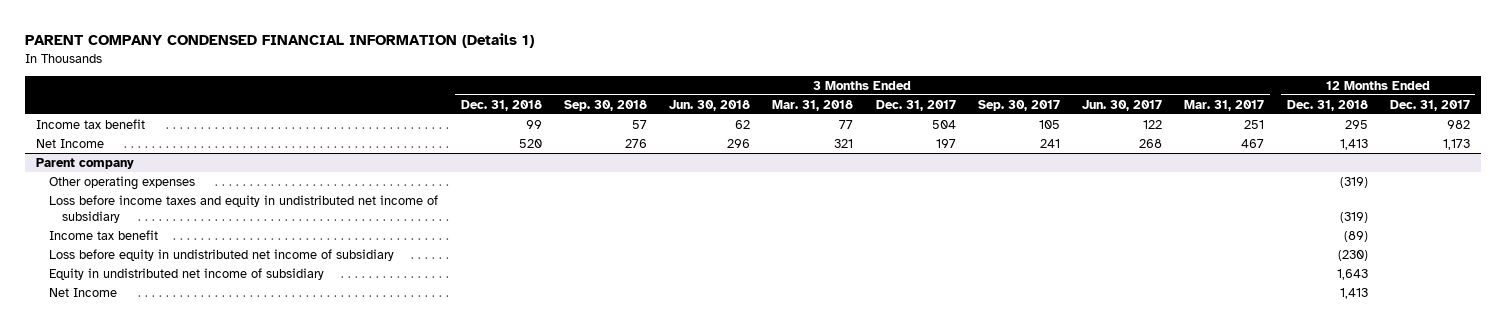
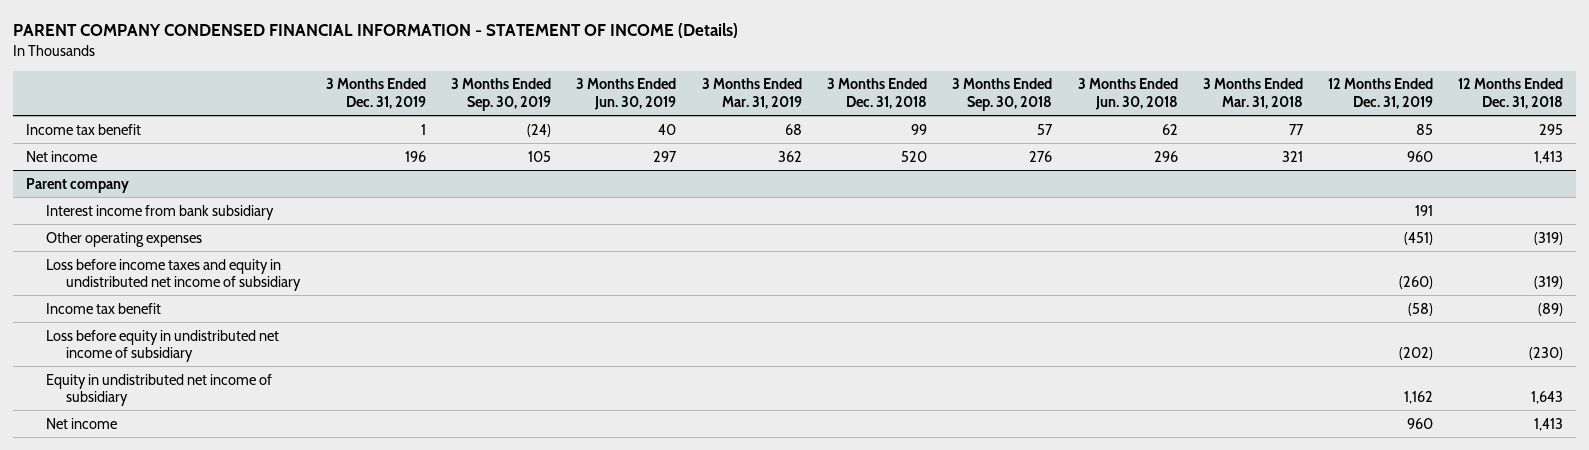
- PARENT COMPANY CONDENSED FINANCIAL INFORMATION (Details 1)
+ PARENT COMPANY CONDENSED FINANCIAL INFORMATION - STATEMENT OF INCOME (Details)
- | 3 Months Ended Dec. 31, 2018 | 3 Months Ended Sep. 30, 2018 | 3 Months Ended Jun. 30, 2018 | 3 Months Ended Mar. 31, 2018 | 3 Months Ended Dec. 31, 2017 | 3 Months Ended Sep. 30, 2017 | 3 Months Ended Jun. 30, 2017 | 3 Months Ended Mar. 31, 2017 | 12 Months Ended Dec. 31, 2018 | 12 Months Ended Dec. 31, 2017
+ | 3 Months Ended Dec. 31, 2019 | 3 Months Ended Sep. 30, 2019 | 3 Months Ended Jun. 30, 2019 | 3 Months Ended Mar. 31, 2019 | 3 Months Ended Dec. 31, 2018 | 3 Months Ended Sep. 30, 2018 | 3 Months Ended Jun. 30, 2018 | 3 Months Ended Mar. 31, 2018 | 12 Months Ended Dec. 31, 2019 | 12 Months Ended Dec. 31, 2018
- Net Income | 520 | 276 | 296 | 321 | 197 | 241 | 268 | 467 | 1,413 | 1,173
+ Net income | 196 | 105 | 297 | 362 | 520 | 276 | 296 | 321 | 960 | 1,413
@ Parent company
+ Interest income from bank subsidiary | | | | | | | | | 191 |
- Net Income | | | | | | | | | 1,413 |
+ Net income | | | | | | | | | 960 | 1,413

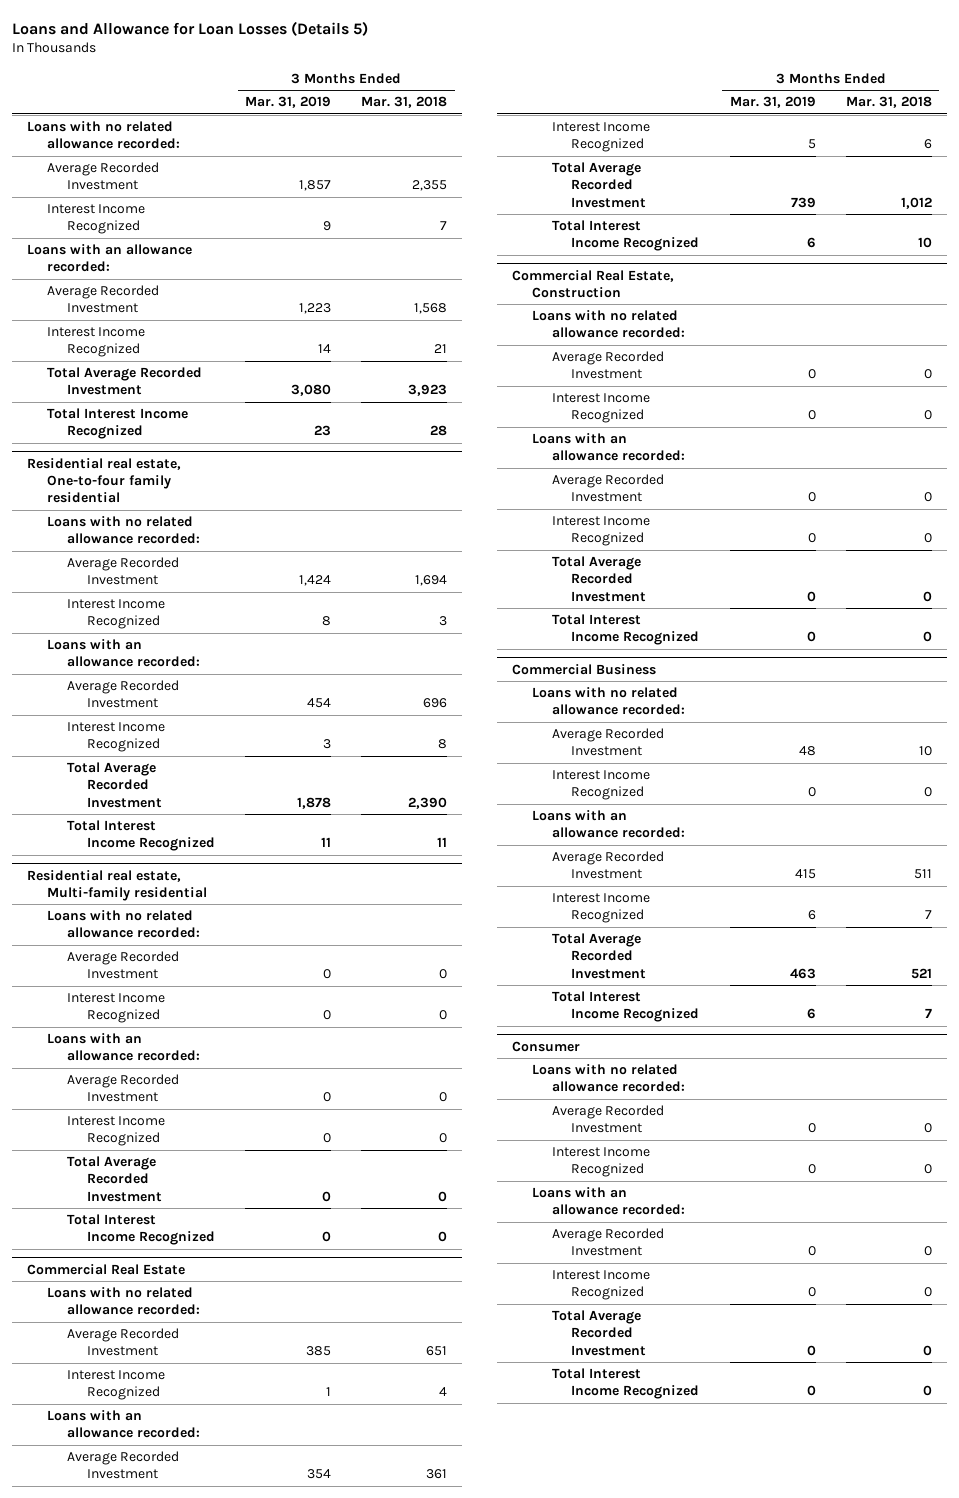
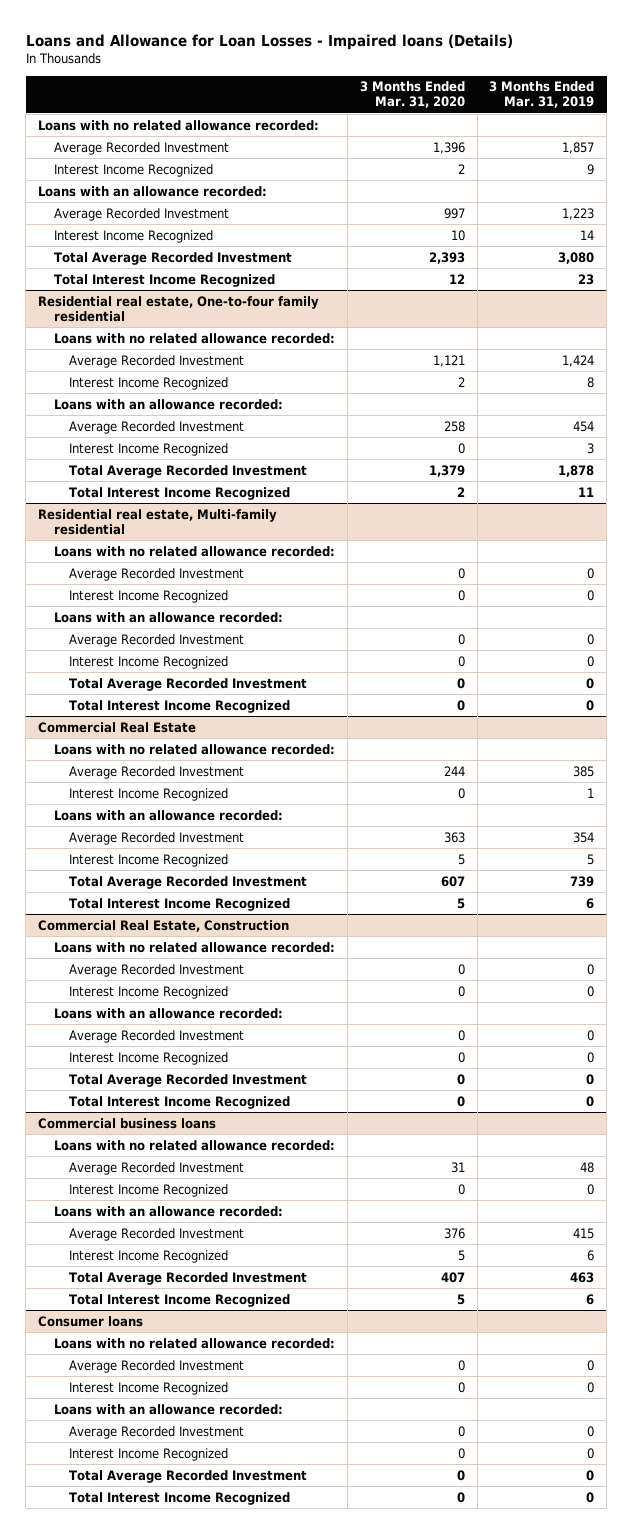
- Loans and Allowance for Loan Losses (Details 5)
+ Loans and Allowance for Loan Losses - Impaired loans (Details)
- | 3 Months Ended Mar. 31, 2019 | 3 Months Ended Mar. 31, 2018
+ | 3 Months Ended Mar. 31, 2020 | 3 Months Ended Mar. 31, 2019
- Commercial Business
+ Commercial business loans
- Consumer
+ Consumer loans

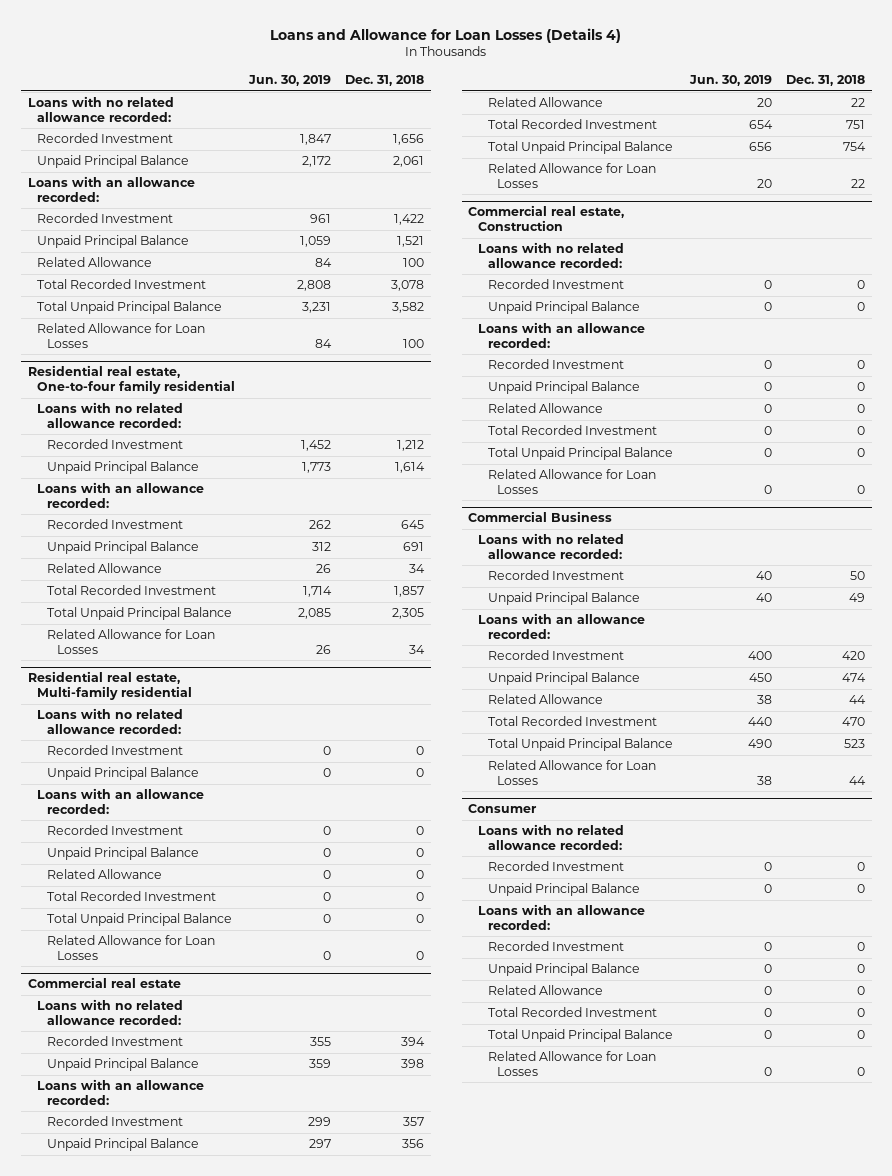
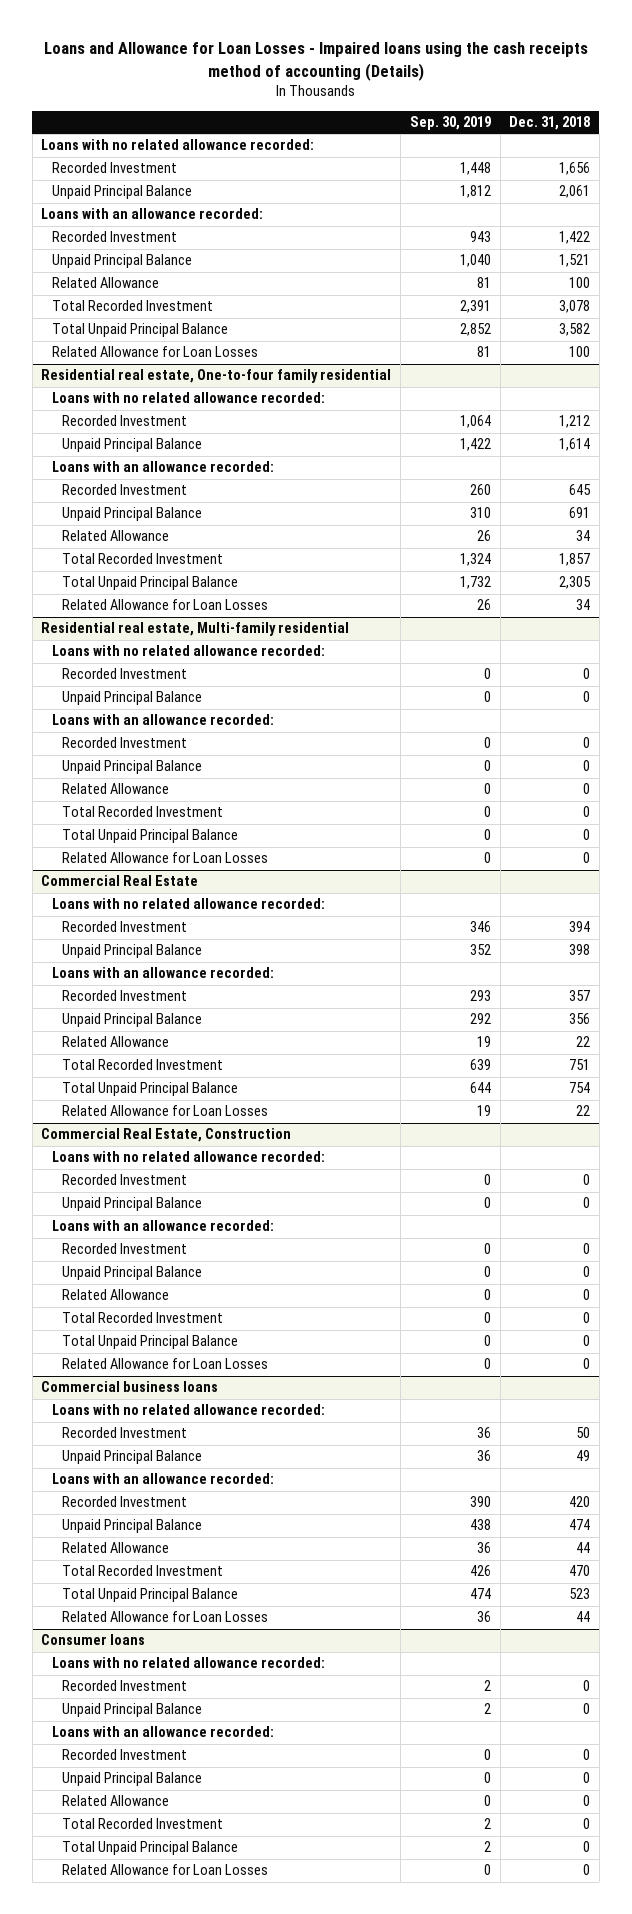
- Loans and Allowance for Loan Losses (Details 4)
+ Loans and Allowance for Loan Losses - Impaired loans using the cash receipts method of accounting (Details)
- | Jun. 30, 2019 | Dec. 31, 2018
+ | Sep. 30, 2019 | Dec. 31, 2018
- Commercial real estate
+ Commercial Real Estate
- Commercial real estate, Construction
+ Commercial Real Estate, Construction
- Commercial Business
+ Commercial business loans
- Consumer
+ Consumer loans

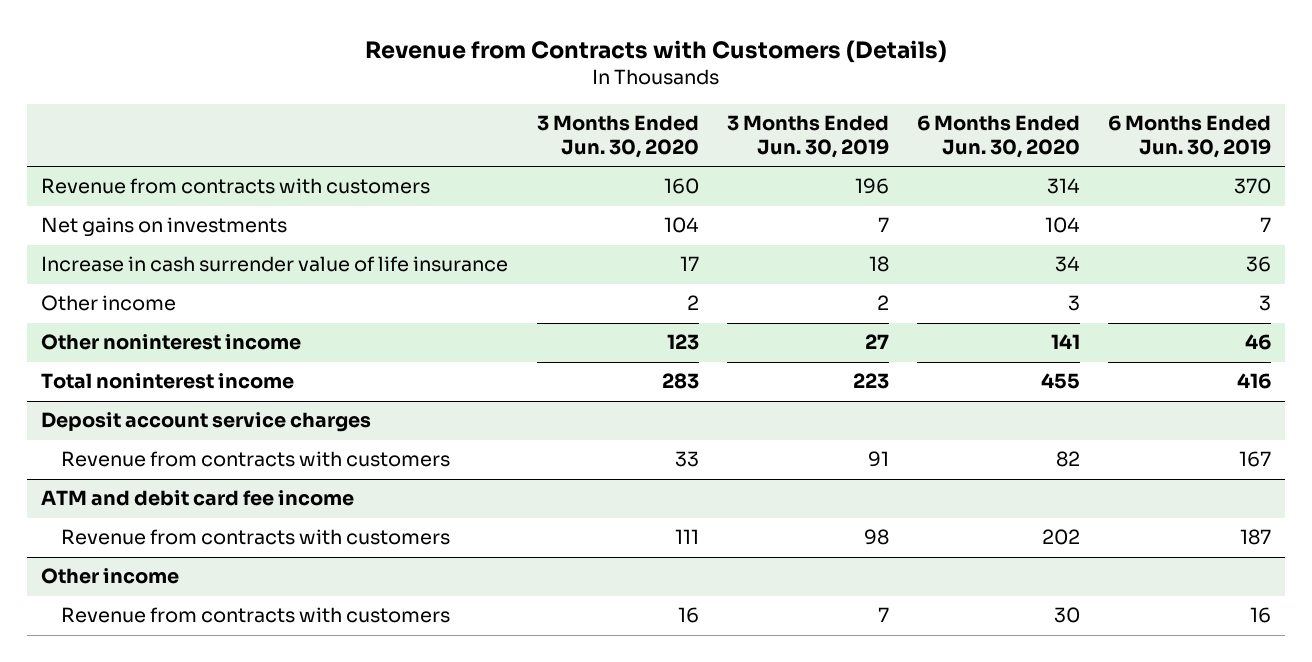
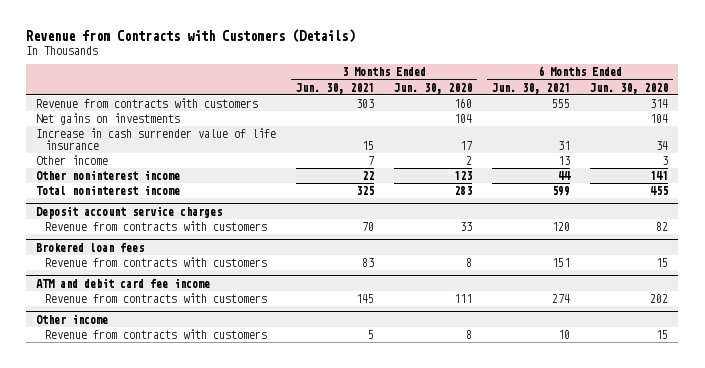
- | 3 Months Ended Jun. 30, 2020 | 3 Months Ended Jun. 30, 2019 | 6 Months Ended Jun. 30, 2020 | 6 Months Ended Jun. 30, 2019
+ | 3 Months Ended Jun. 30, 2021 | 3 Months Ended Jun. 30, 2020 | 6 Months Ended Jun. 30, 2021 | 6 Months Ended Jun. 30, 2020
+ Brokered loan fees
+ Revenue from contracts with customers | 83 | 8 | 151 | 15
@ Other income
- Revenue from contracts with customers | 16 | 7 | 30 | 16
+ Revenue from contracts with customers | 5 | 8 | 10 | 15

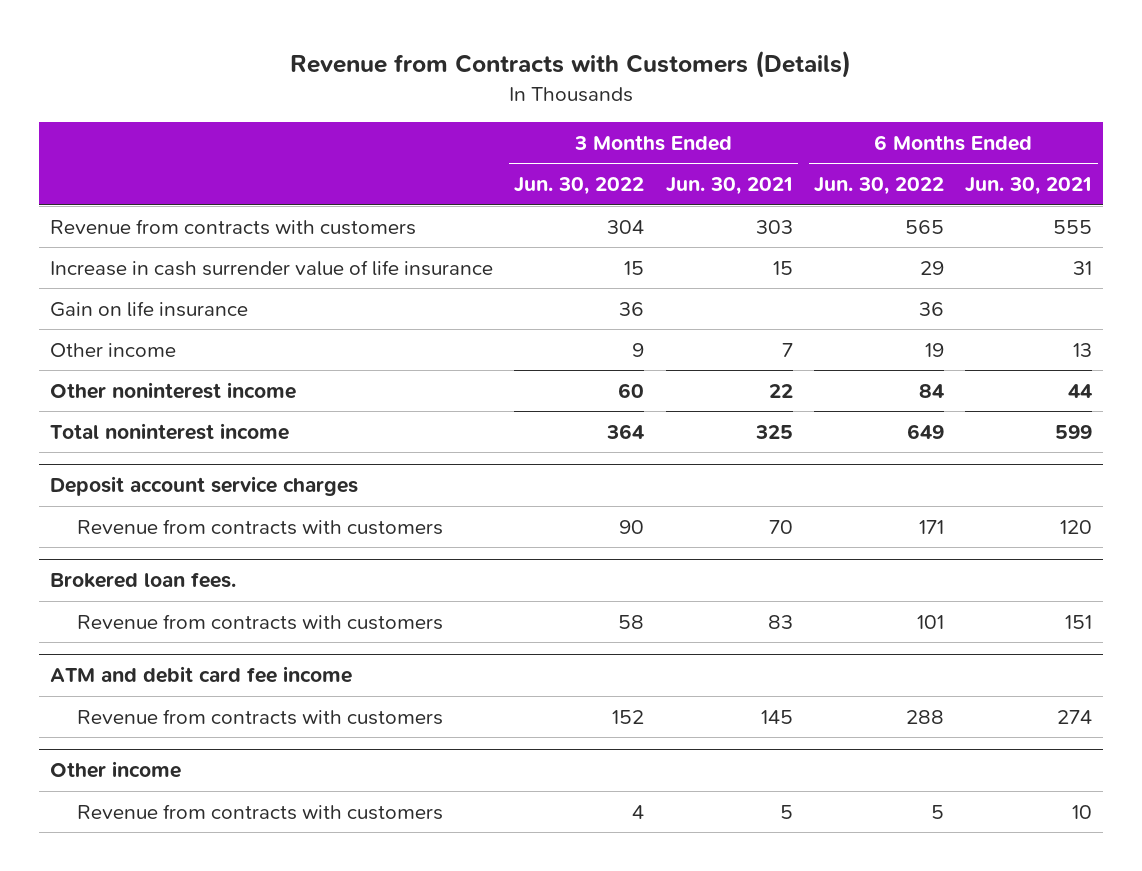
- | 3 Months Ended Jun. 30, 2021 | 3 Months Ended Jun. 30, 2020 | 6 Months Ended Jun. 30, 2021 | 6 Months Ended Jun. 30, 2020
+ | 3 Months Ended Jun. 30, 2022 | 3 Months Ended Jun. 30, 2021 | 6 Months Ended Jun. 30, 2022 | 6 Months Ended Jun. 30, 2021
- Net gains on investments | | 104 | | 104
+ Gain on life insurance | 36 | | 36 |
- Brokered loan fees
+ Brokered loan fees.

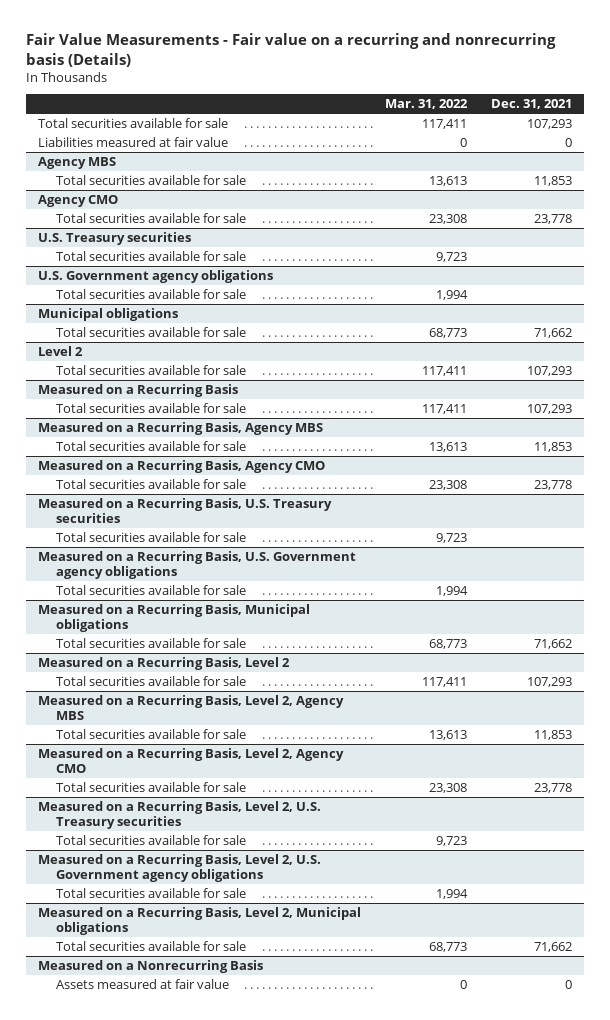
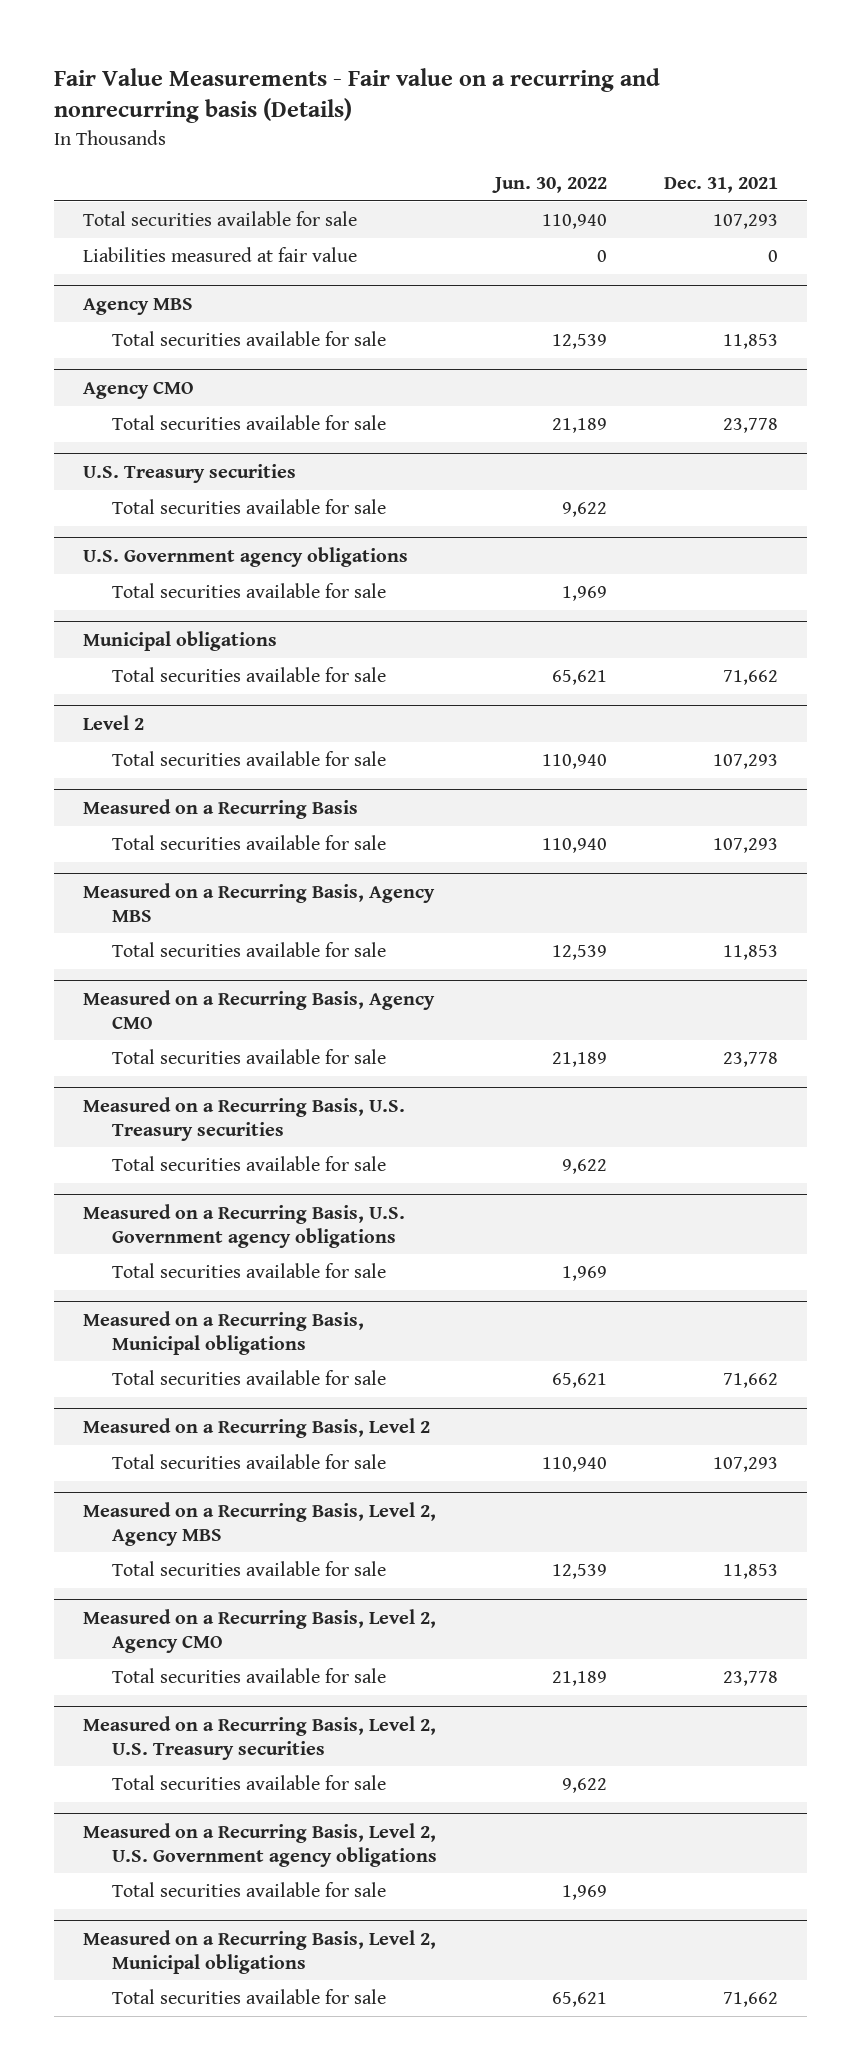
- | Mar. 31, 2022 | Dec. 31, 2021
+ | Jun. 30, 2022 | Dec. 31, 2021
- Measured on a Nonrecurring Basis
- Assets measured at fair value | 0 | 0

